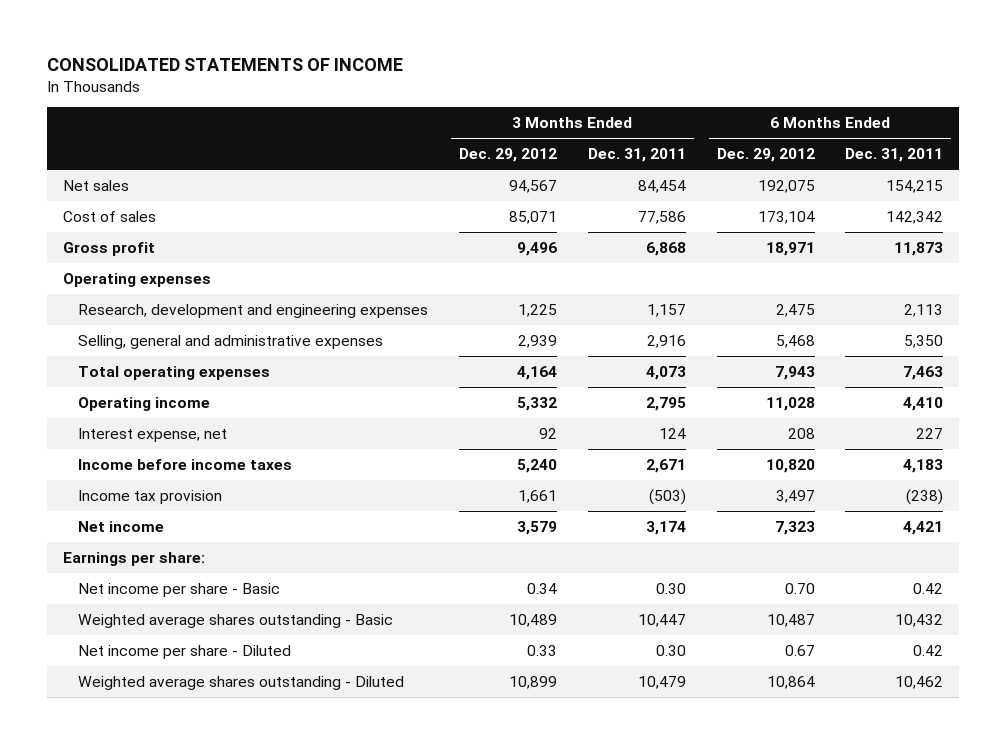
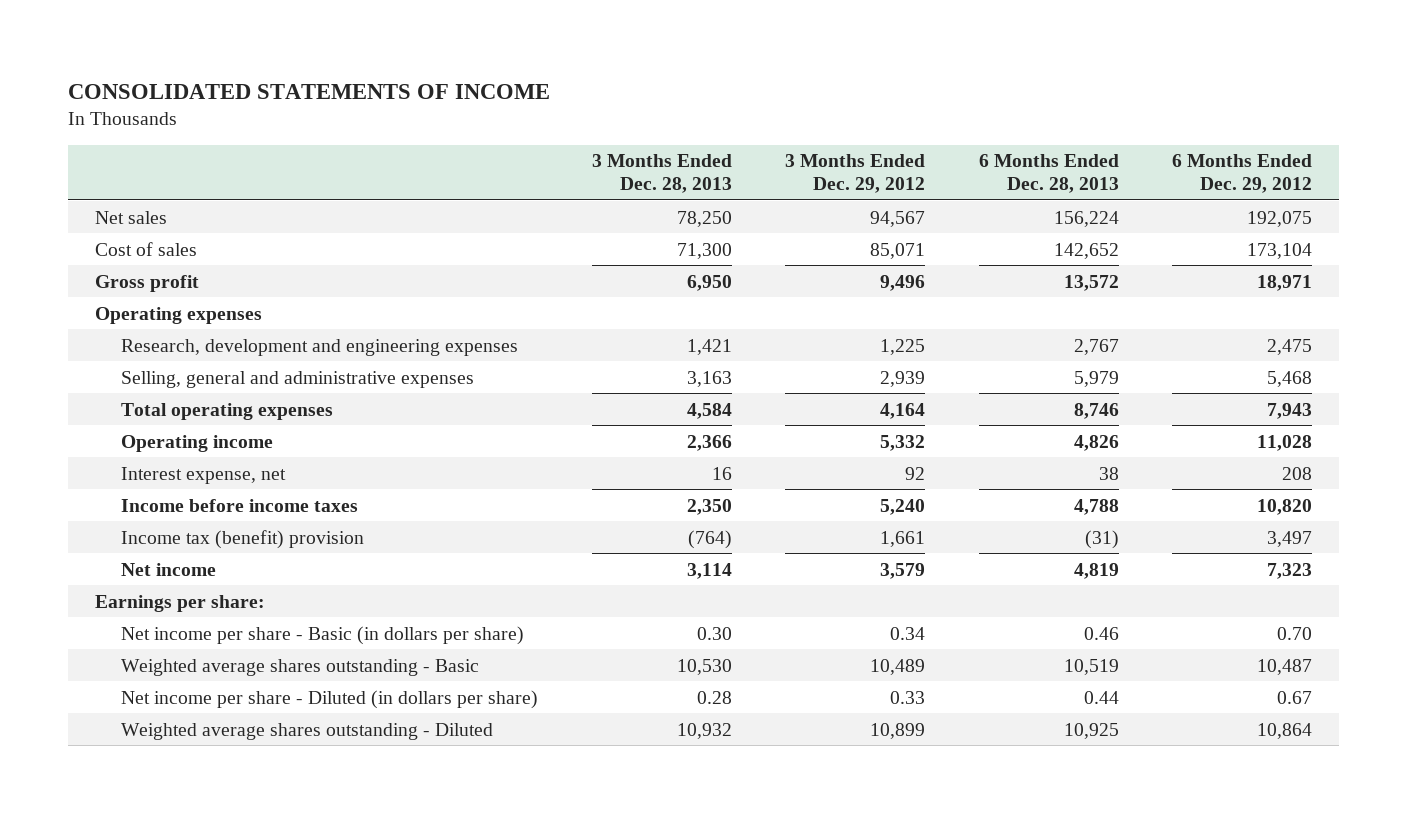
- | 3 Months Ended Dec. 29, 2012 | 3 Months Ended Dec. 31, 2011 | 6 Months Ended Dec. 29, 2012 | 6 Months Ended Dec. 31, 2011
+ | 3 Months Ended Dec. 28, 2013 | 3 Months Ended Dec. 29, 2012 | 6 Months Ended Dec. 28, 2013 | 6 Months Ended Dec. 29, 2012
- Income tax provision | 1,661 | (503) | 3,497 | (238)
+ Income tax (benefit) provision | (764) | 1,661 | (31) | 3,497
- Net income per share - Basic | 0.34 | 0.30 | 0.70 | 0.42
+ Net income per share - Basic (in dollars per share) | 0.30 | 0.34 | 0.46 | 0.70
- Net income per share - Diluted | 0.33 | 0.30 | 0.67 | 0.42
+ Net income per share - Diluted (in dollars per share) | 0.28 | 0.33 | 0.44 | 0.67

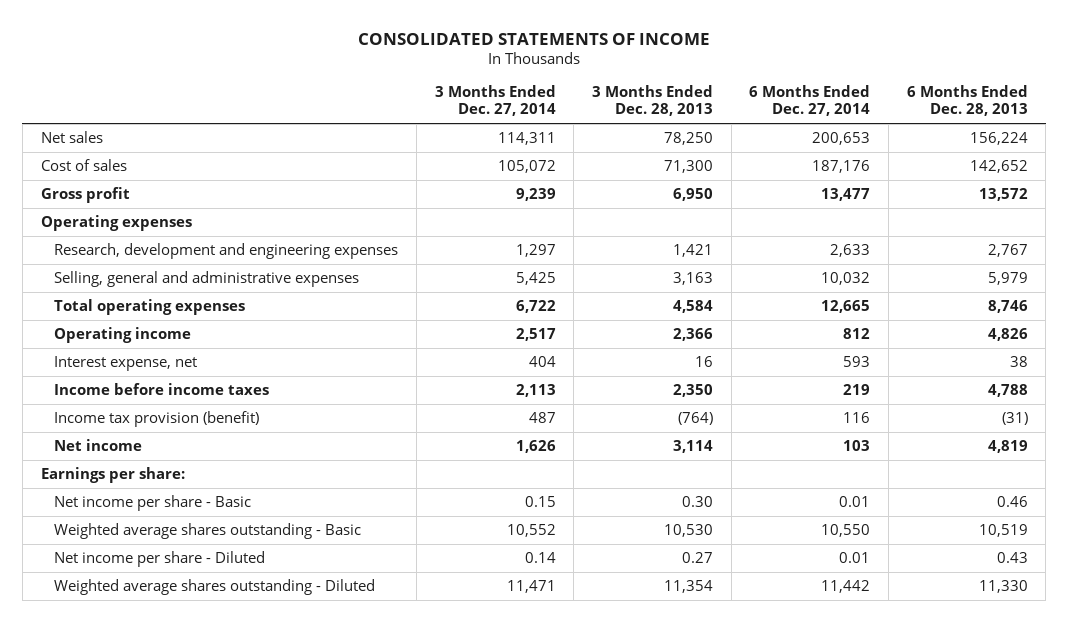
- | 3 Months Ended Dec. 28, 2013 | 3 Months Ended Dec. 29, 2012 | 6 Months Ended Dec. 28, 2013 | 6 Months Ended Dec. 29, 2012
+ | 3 Months Ended Dec. 27, 2014 | 3 Months Ended Dec. 28, 2013 | 6 Months Ended Dec. 27, 2014 | 6 Months Ended Dec. 28, 2013
- Income tax (benefit) provision | (764) | 1,661 | (31) | 3,497
+ Income tax provision (benefit) | 487 | (764) | 116 | (31)
- Net income per share - Basic (in dollars per share) | 0.30 | 0.34 | 0.46 | 0.70
+ Net income per share - Basic | 0.15 | 0.30 | 0.01 | 0.46
- Net income per share - Diluted (in dollars per share) | 0.28 | 0.33 | 0.44 | 0.67
- Weighted average shares outstanding - Diluted | 10,932 | 10,899 | 10,925 | 10,864
+ Net income per share - Diluted | 0.14 | 0.27 | 0.01 | 0.43
+ Weighted average shares outstanding - Diluted | 11,471 | 11,354 | 11,442 | 11,330

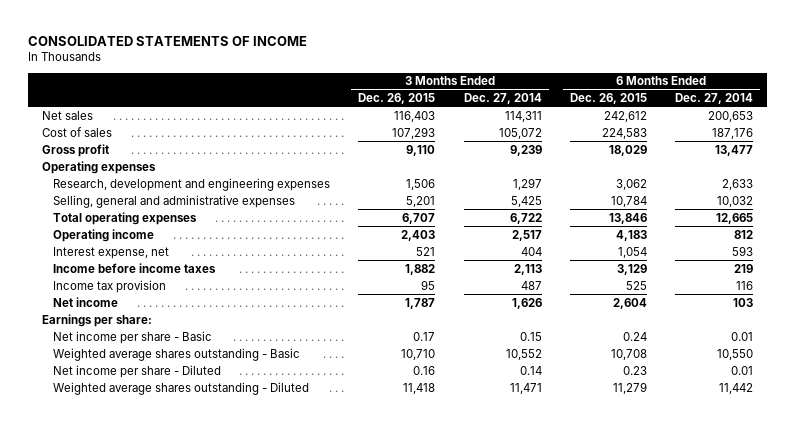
- | 3 Months Ended Dec. 27, 2014 | 3 Months Ended Dec. 28, 2013 | 6 Months Ended Dec. 27, 2014 | 6 Months Ended Dec. 28, 2013
+ | 3 Months Ended Dec. 26, 2015 | 3 Months Ended Dec. 27, 2014 | 6 Months Ended Dec. 26, 2015 | 6 Months Ended Dec. 27, 2014
- Income tax provision (benefit) | 487 | (764) | 116 | (31)
+ Income tax provision | 95 | 487 | 525 | 116

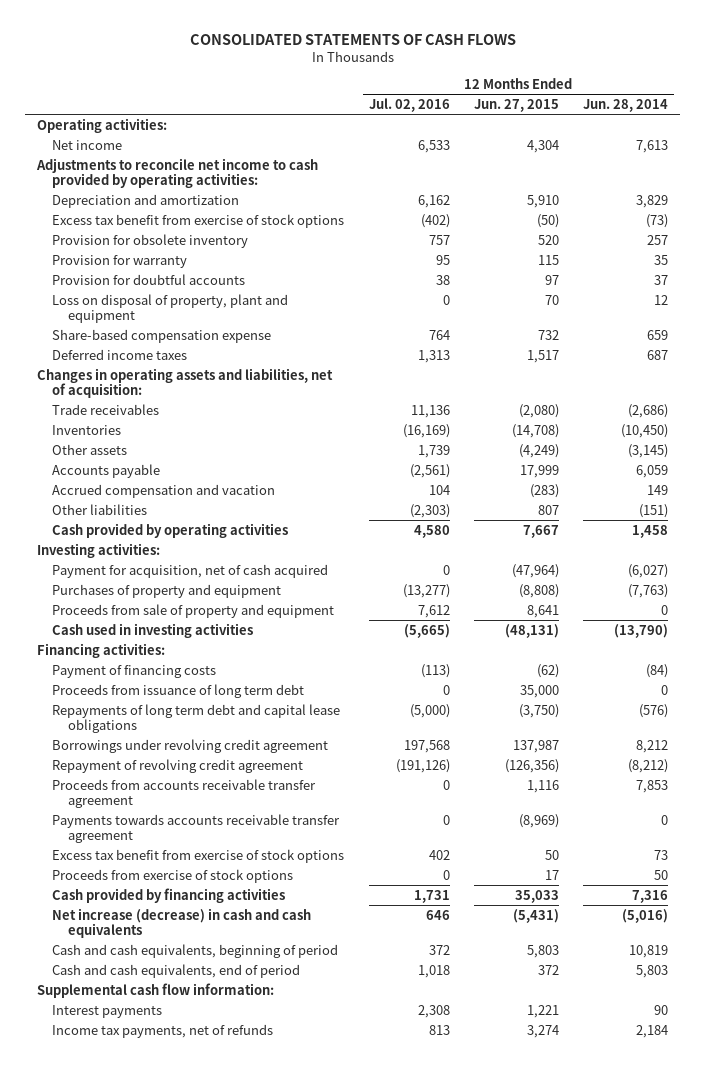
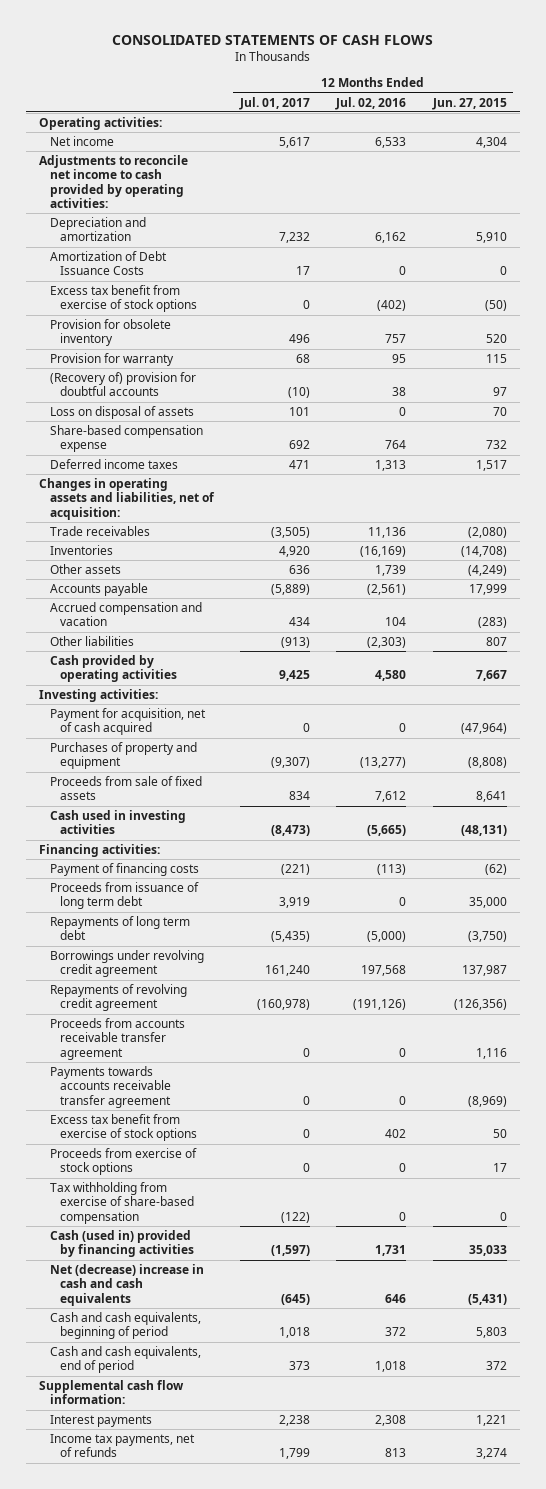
- | 12 Months Ended Jul. 02, 2016 | 12 Months Ended Jun. 27, 2015 | 12 Months Ended Jun. 28, 2014
+ | 12 Months Ended Jul. 01, 2017 | 12 Months Ended Jul. 02, 2016 | 12 Months Ended Jun. 27, 2015
+ Amortization of Debt Issuance Costs | 17 | 0 | 0
- Provision for doubtful accounts | 38 | 97 | 37
- Loss on disposal of property, plant and equipment | 0 | 70 | 12
+ (Recovery of) provision for doubtful accounts | (10) | 38 | 97
+ Loss on disposal of assets | 101 | 0 | 70
- Proceeds from sale of property and equipment | 7,612 | 8,641 | 0
+ Proceeds from sale of fixed assets | 834 | 7,612 | 8,641
- Repayments of long term debt and capital lease obligations | (5,000) | (3,750) | (576)
+ Repayments of long term debt | (5,435) | (5,000) | (3,750)
- Repayment of revolving credit agreement | (191,126) | (126,356) | (8,212)
+ Repayments of revolving credit agreement | (160,978) | (191,126) | (126,356)
- Cash provided by financing activities | 1,731 | 35,033 | 7,316
- Net increase (decrease) in cash and cash equivalents | 646 | (5,431) | (5,016)
+ Tax withholding from exercise of share-based compensation | (122) | 0 | 0
+ Cash (used in) provided by financing activities | (1,597) | 1,731 | 35,033
+ Net (decrease) increase in cash and cash equivalents | (645) | 646 | (5,431)

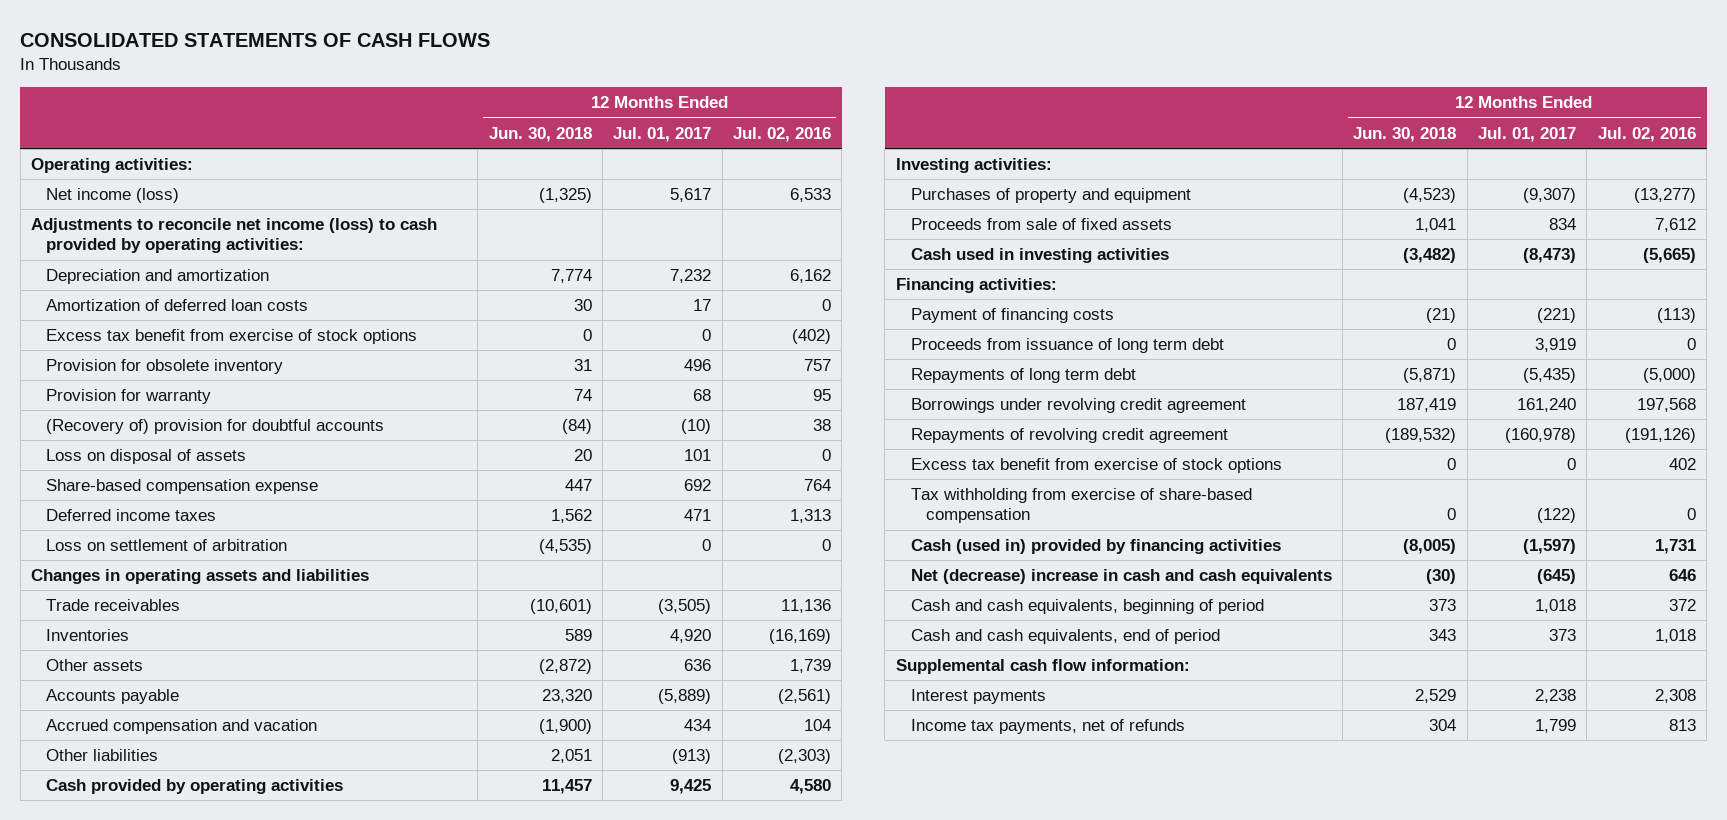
- | 12 Months Ended Jul. 01, 2017 | 12 Months Ended Jul. 02, 2016 | 12 Months Ended Jun. 27, 2015
+ | 12 Months Ended Jun. 30, 2018 | 12 Months Ended Jul. 01, 2017 | 12 Months Ended Jul. 02, 2016
- Net income | 5,617 | 6,533 | 4,304
- Adjustments to reconcile net income to cash provided by operating activities:
+ Net income (loss) | (1,325) | 5,617 | 6,533
+ Adjustments to reconcile net income (loss) to cash provided by operating activities:
- Amortization of Debt Issuance Costs | 17 | 0 | 0
+ Amortization of deferred loan costs | 30 | 17 | 0
- Changes in operating assets and liabilities, net of acquisition:
+ Loss on settlement of arbitration | (4,535) | 0 | 0
+ Changes in operating assets and liabilities
- Payment for acquisition, net of cash acquired | 0 | 0 | (47,964)
- Proceeds from accounts receivable transfer agreement | 0 | 0 | 1,116
- Payments towards accounts receivable transfer agreement | 0 | 0 | (8,969)
- Proceeds from exercise of stock options | 0 | 0 | 17

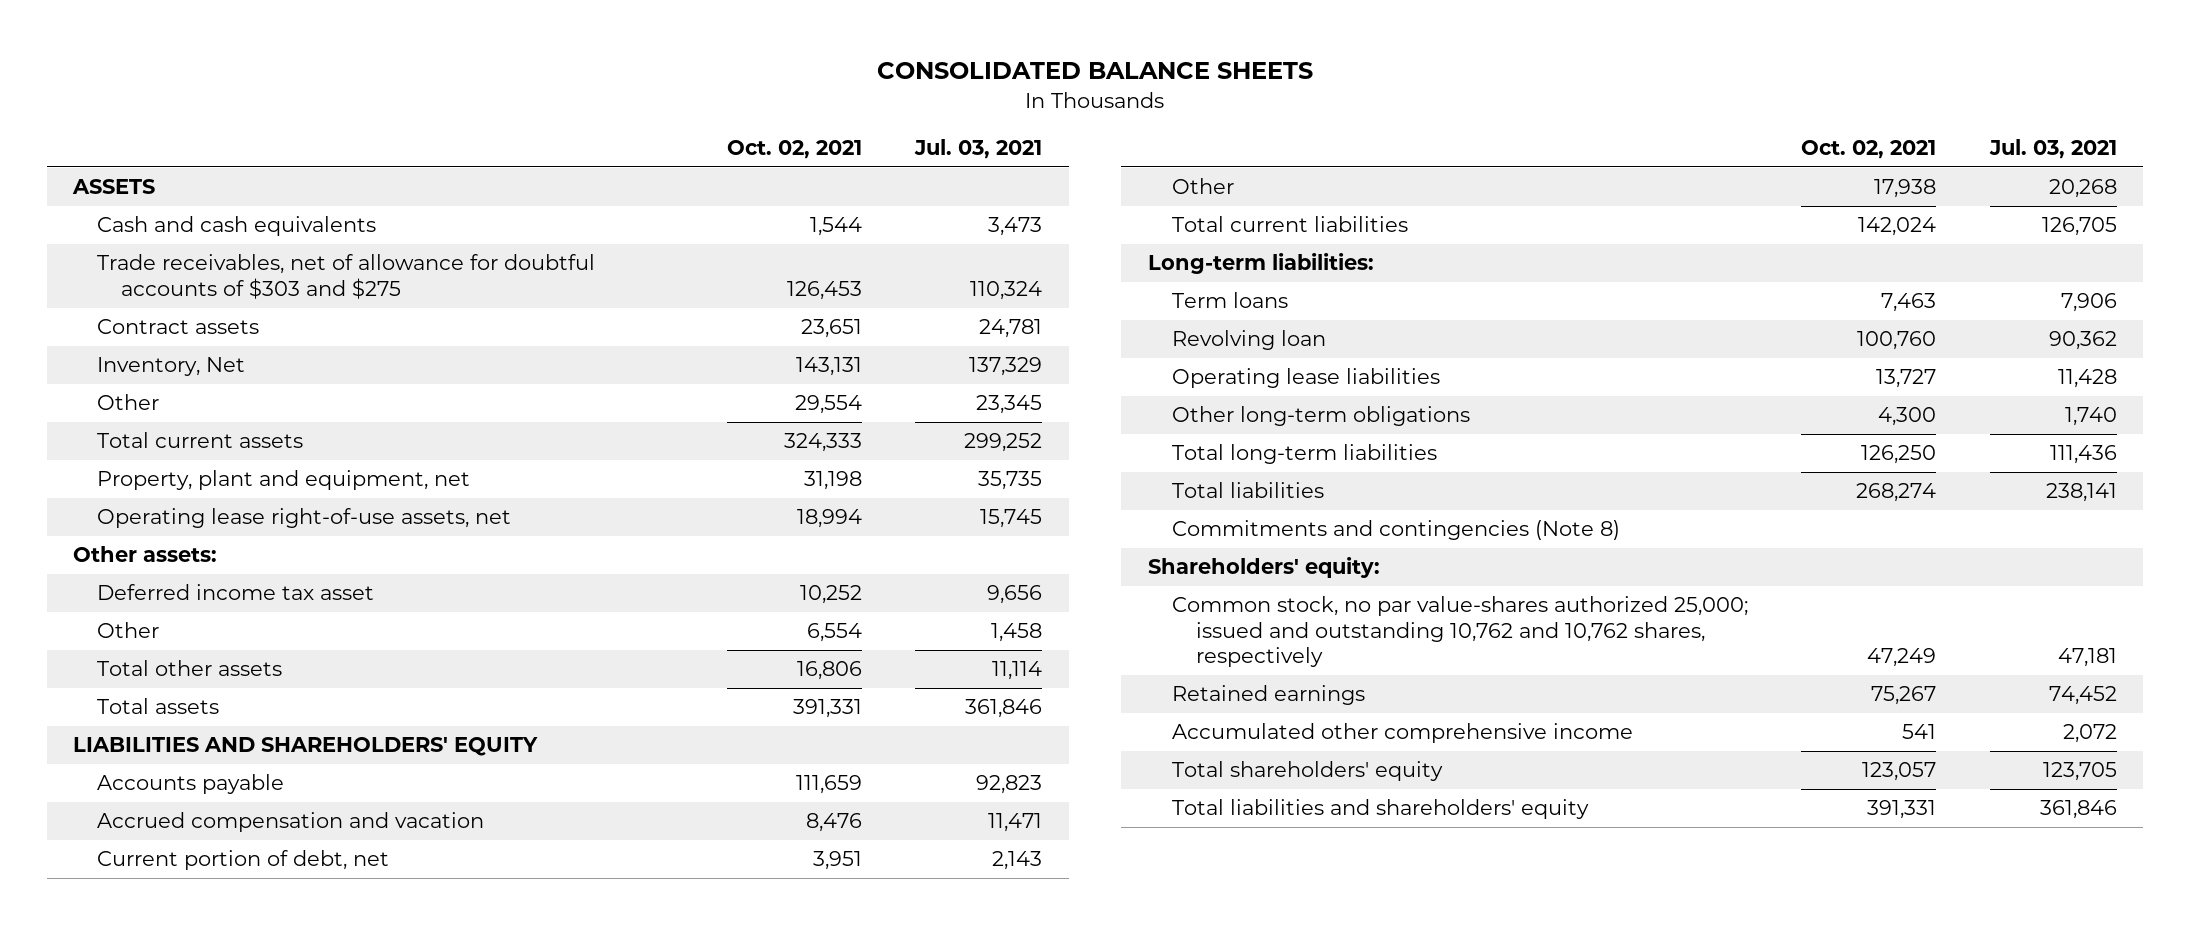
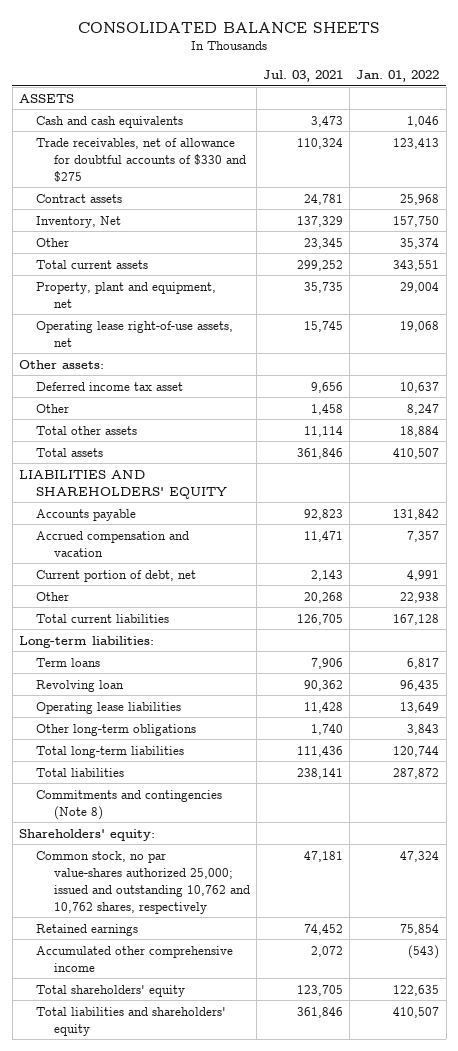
- | Oct. 02, 2021 | Jul. 03, 2021
+ | Jul. 03, 2021 | Jan. 01, 2022
- Trade receivables, net of allowance for doubtful accounts of $303 and $275 | 126,453 | 110,324
+ Trade receivables, net of allowance for doubtful accounts of $330 and $275 | 110,324 | 123,413

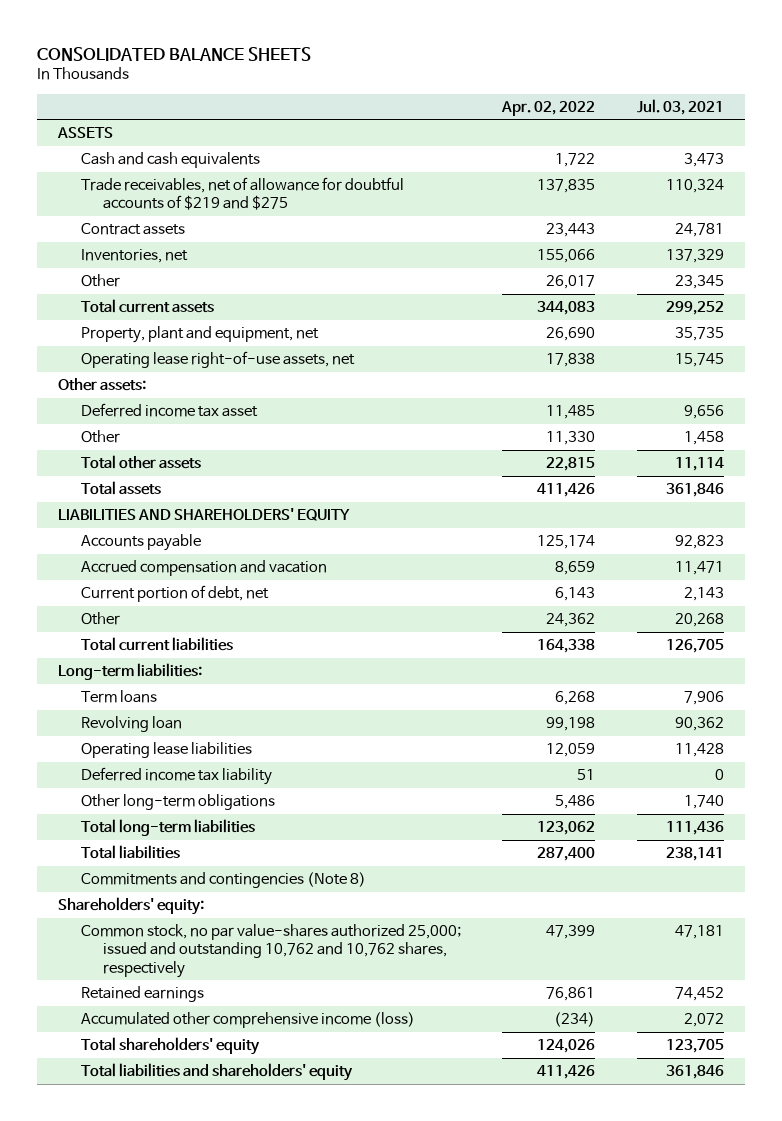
- | Jul. 03, 2021 | Jan. 01, 2022
+ | Apr. 02, 2022 | Jul. 03, 2021
- Trade receivables, net of allowance for doubtful accounts of $330 and $275 | 110,324 | 123,413
+ Trade receivables, net of allowance for doubtful accounts of $219 and $275 | 137,835 | 110,324
- Inventory, Net | 137,329 | 157,750
+ Inventories, net | 155,066 | 137,329
+ Deferred income tax liability | 51 | 0
- Accumulated other comprehensive income | 2,072 | (543)
+ Accumulated other comprehensive income (loss) | (234) | 2,072

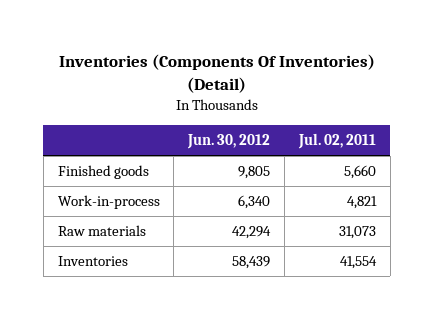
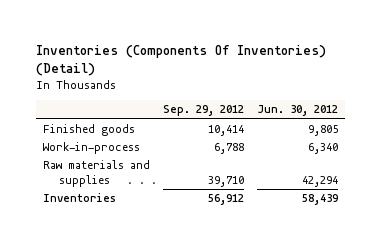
- | Jun. 30, 2012 | Jul. 02, 2011
+ | Sep. 29, 2012 | Jun. 30, 2012
- Raw materials | 42,294 | 31,073
+ Raw materials and supplies | 39,710 | 42,294

